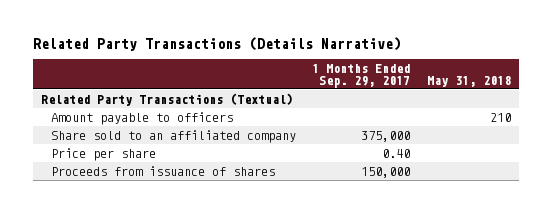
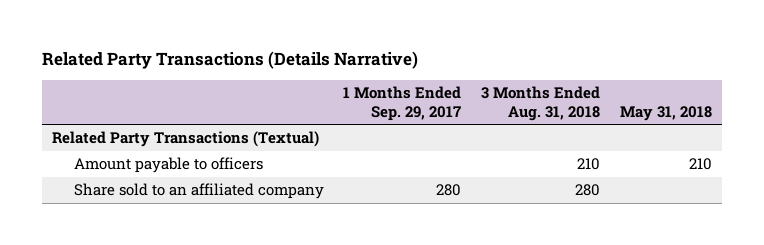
- | 1 Months Ended Sep. 29, 2017 | May 31, 2018
+ | 1 Months Ended Sep. 29, 2017 | 3 Months Ended Aug. 31, 2018 | May 31, 2018
- Share sold to an affiliated company | 375,000 |
- Price per share | 0.40 |
- Proceeds from issuance of shares | 150,000 |
+ Share sold to an affiliated company | 280 | 280 |

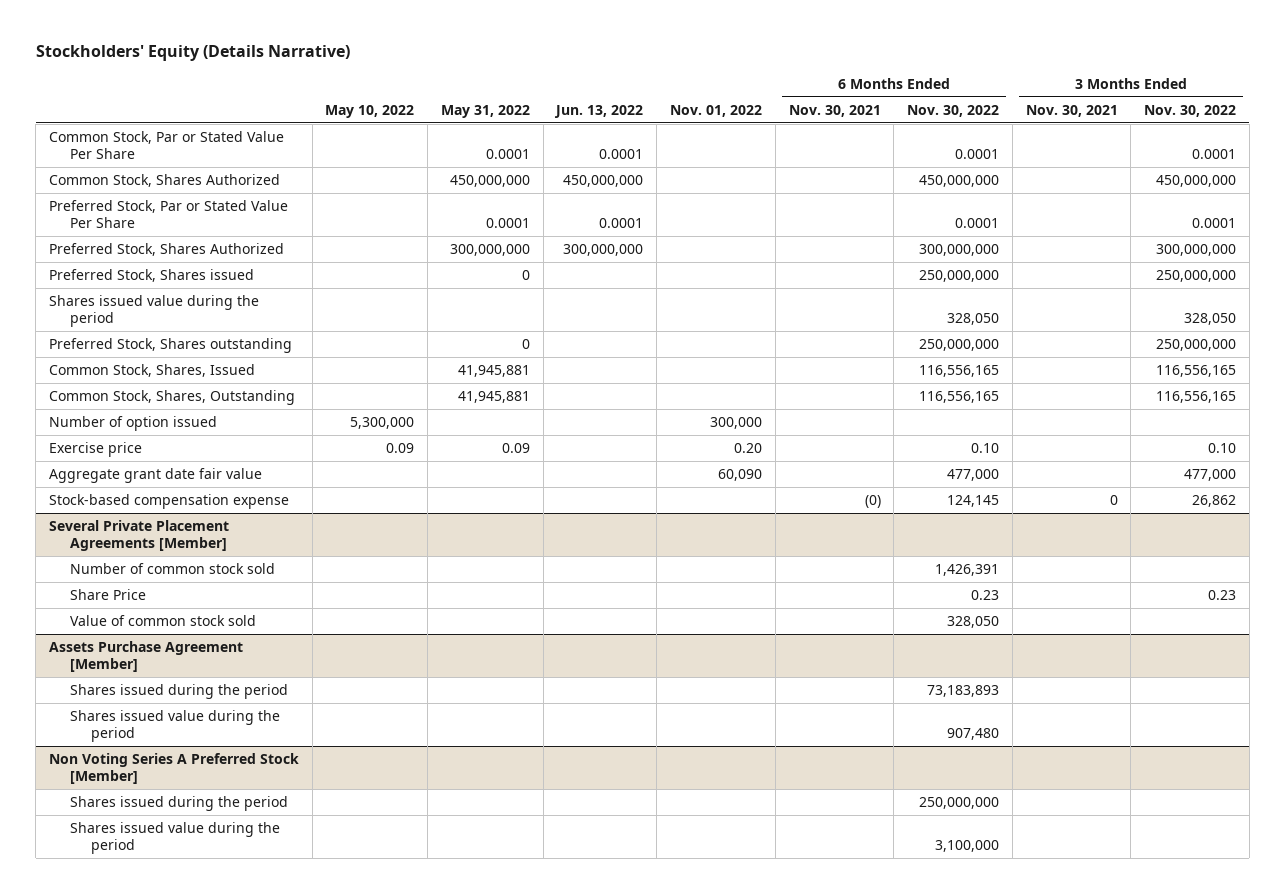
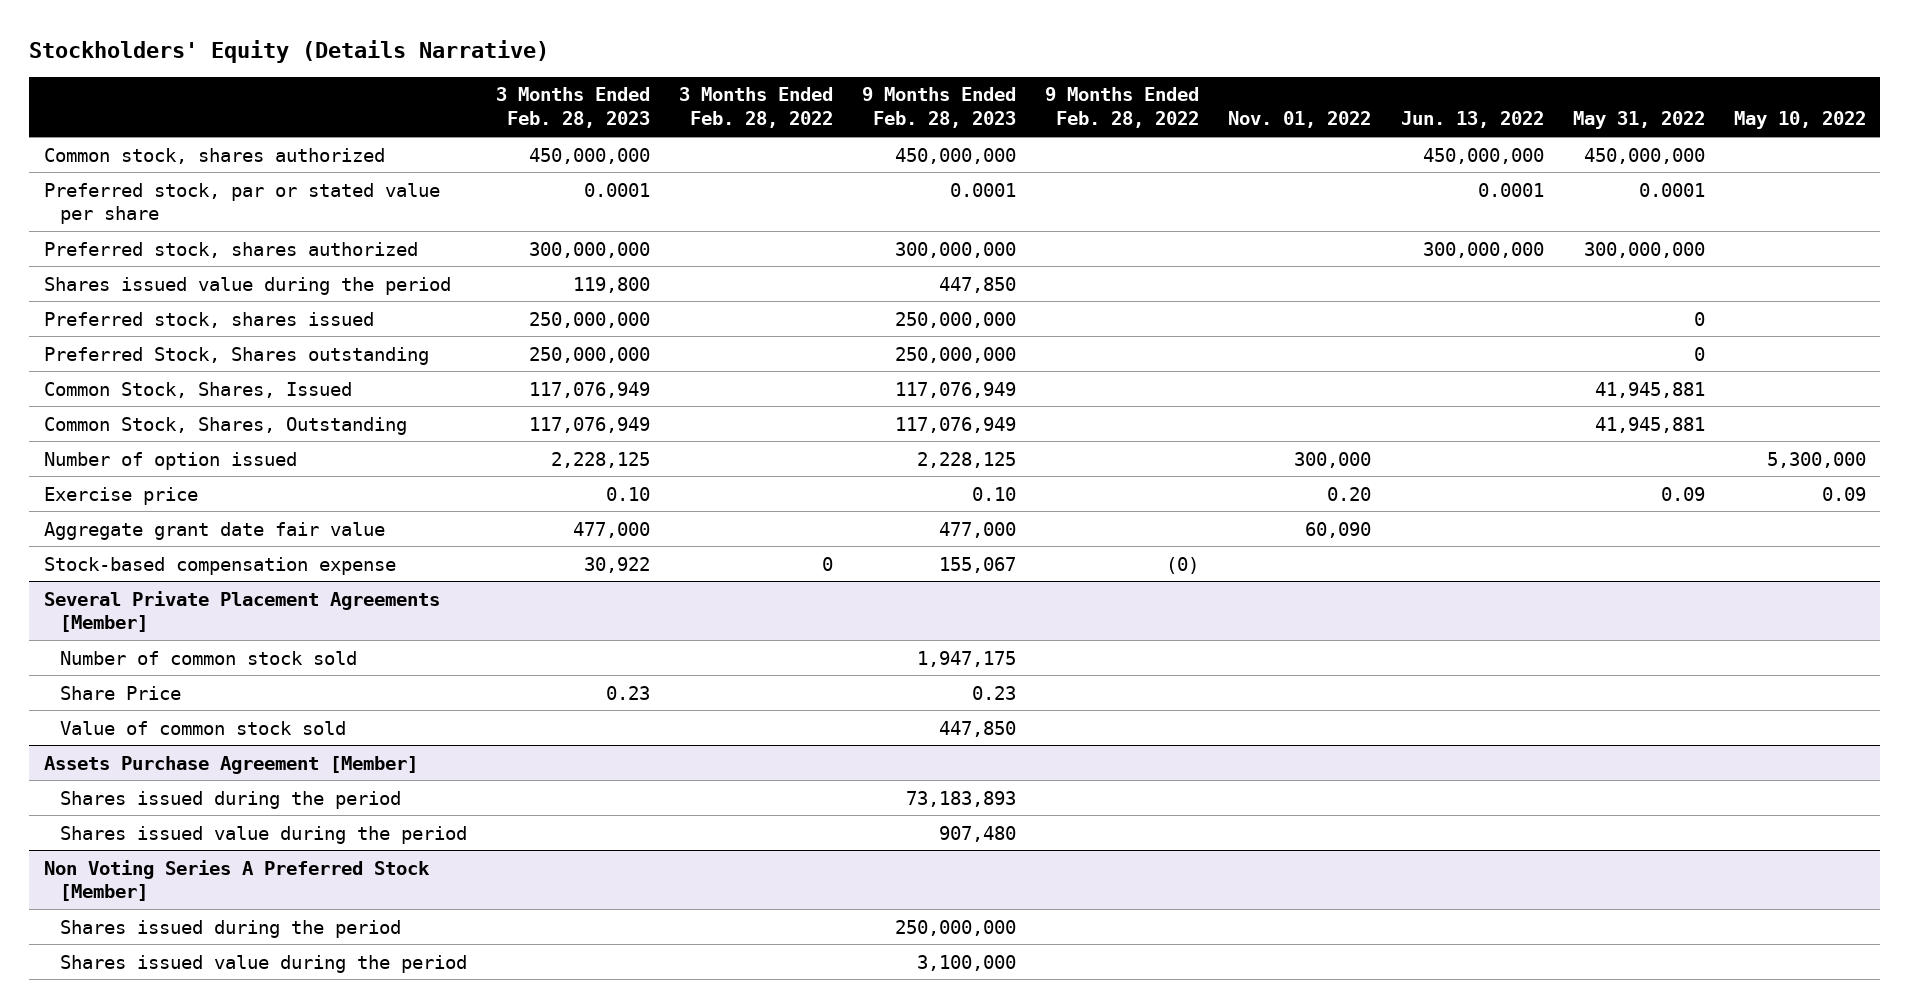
- | May 10, 2022 | May 31, 2022 | Jun. 13, 2022 | Nov. 01, 2022 | 6 Months Ended Nov. 30, 2021 | 6 Months Ended Nov. 30, 2022 | 3 Months Ended Nov. 30, 2021 | 3 Months Ended Nov. 30, 2022
+ | 3 Months Ended Feb. 28, 2023 | 3 Months Ended Feb. 28, 2022 | 9 Months Ended Feb. 28, 2023 | 9 Months Ended Feb. 28, 2022 | Nov. 01, 2022 | Jun. 13, 2022 | May 31, 2022 | May 10, 2022
- Common Stock, Par or Stated Value Per Share | | 0.0001 | 0.0001 | | | 0.0001 | | 0.0001
- Common Stock, Shares Authorized | | 450,000,000 | 450,000,000 | | | 450,000,000 | | 450,000,000
- Preferred Stock, Par or Stated Value Per Share | | 0.0001 | 0.0001 | | | 0.0001 | | 0.0001
- Preferred Stock, Shares Authorized | | 300,000,000 | 300,000,000 | | | 300,000,000 | | 300,000,000
- Preferred Stock, Shares issued | | 0 | | | | 250,000,000 | | 250,000,000
+ Common stock, shares authorized | 450,000,000 | | 450,000,000 | | | 450,000,000 | 450,000,000 |
+ Preferred stock, par or stated value per share | 0.0001 | | 0.0001 | | | 0.0001 | 0.0001 |
+ Preferred stock, shares authorized | 300,000,000 | | 300,000,000 | | | 300,000,000 | 300,000,000 |
+ Preferred stock, shares issued | 250,000,000 | | 250,000,000 | | | | 0 |

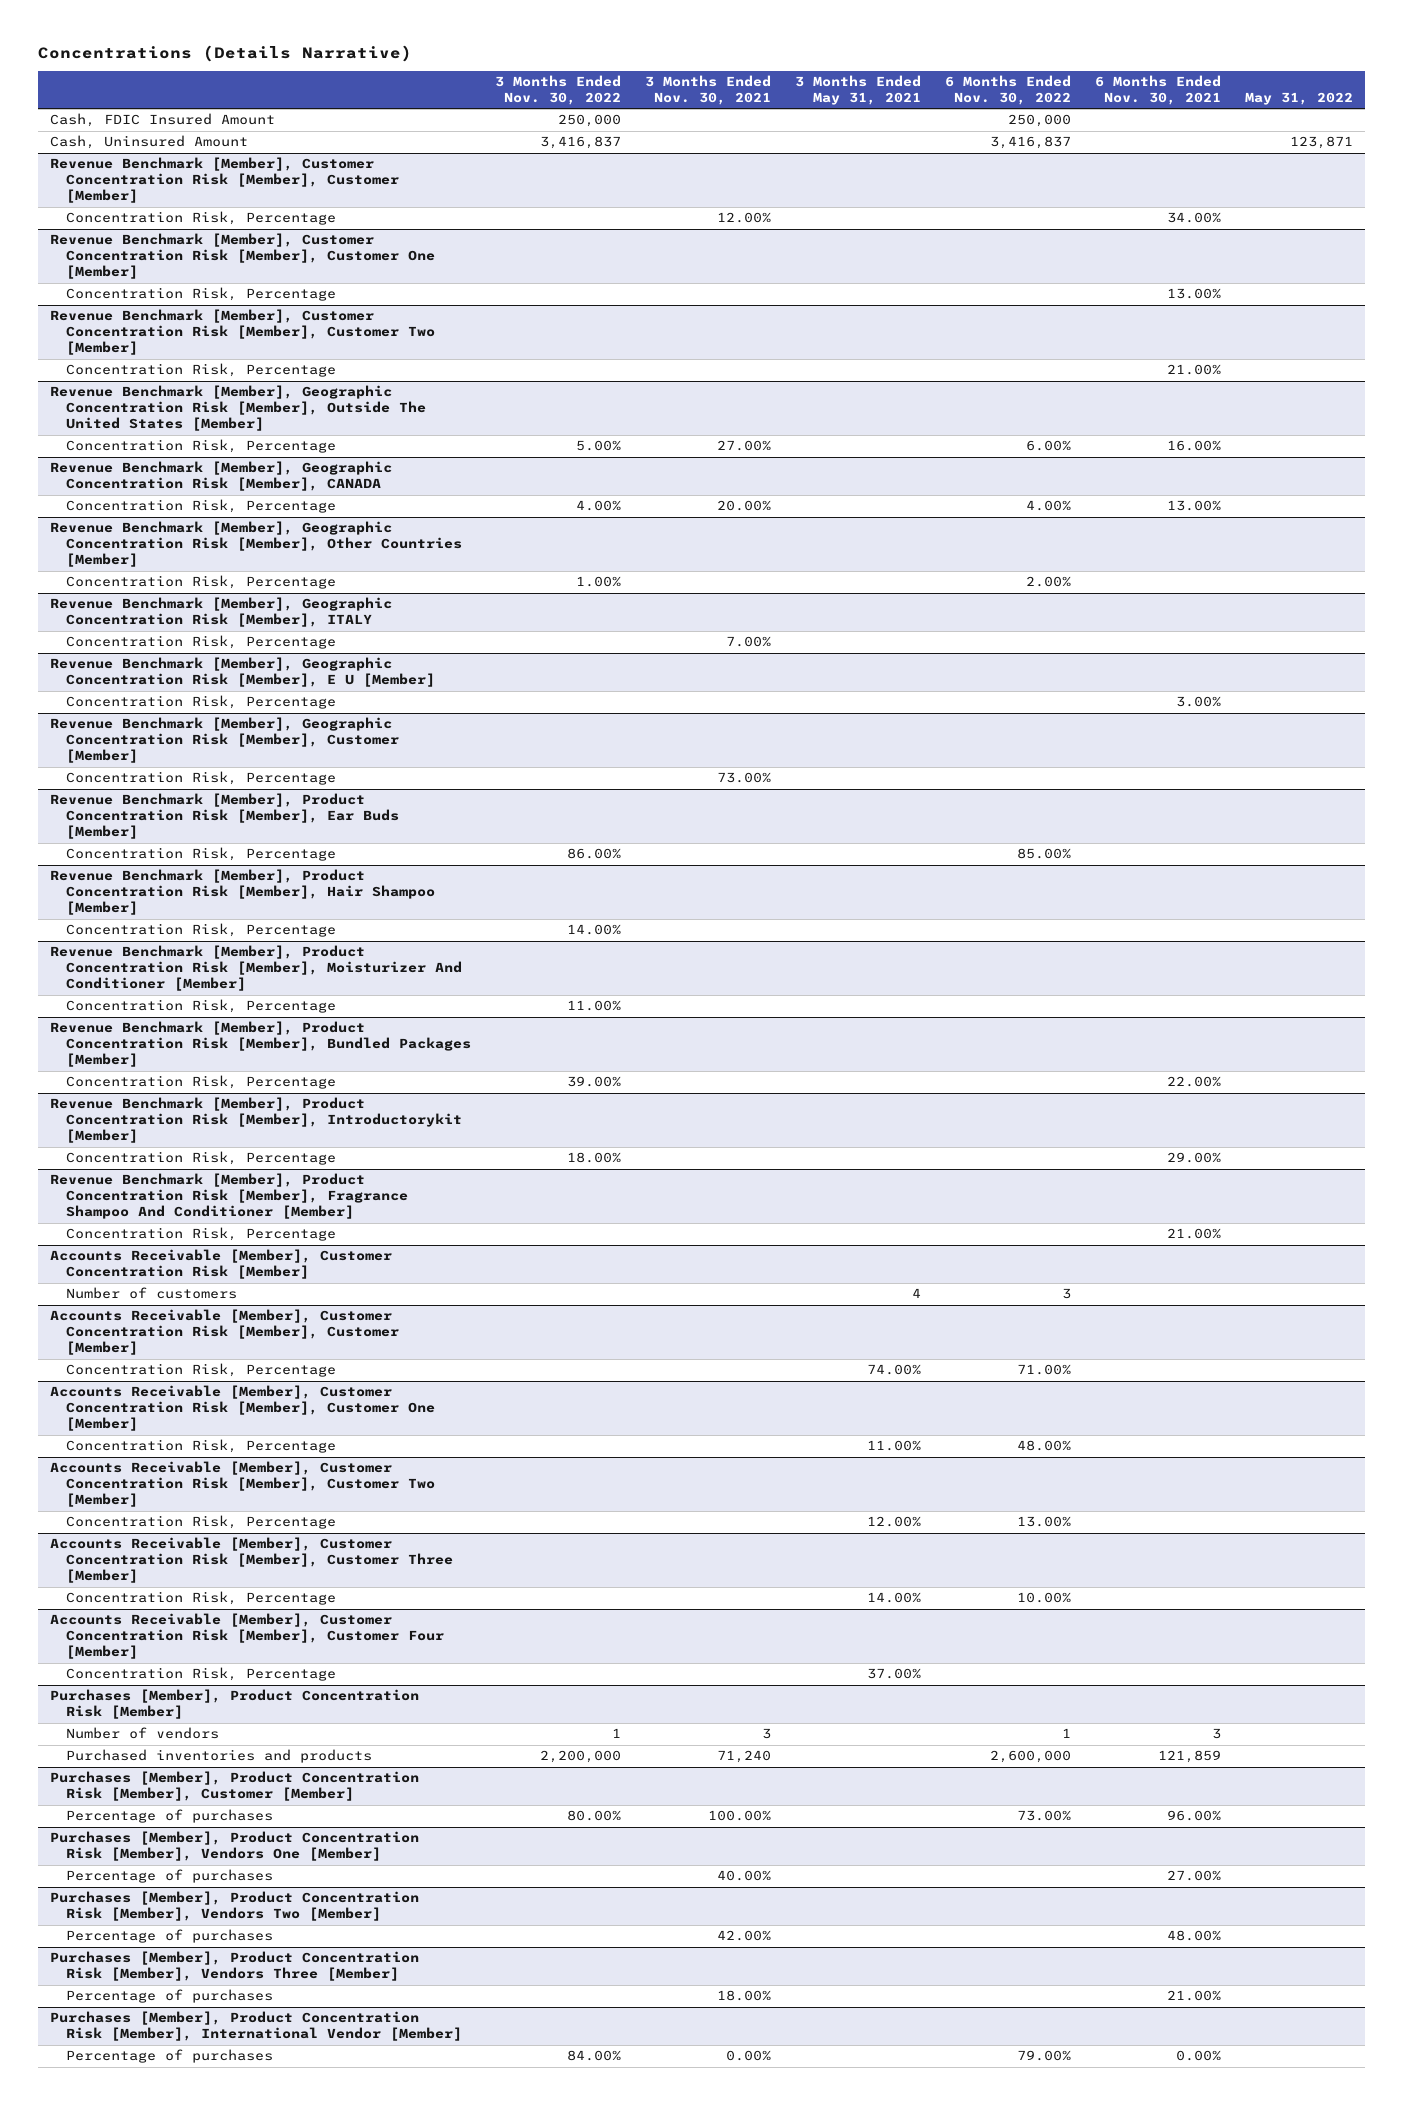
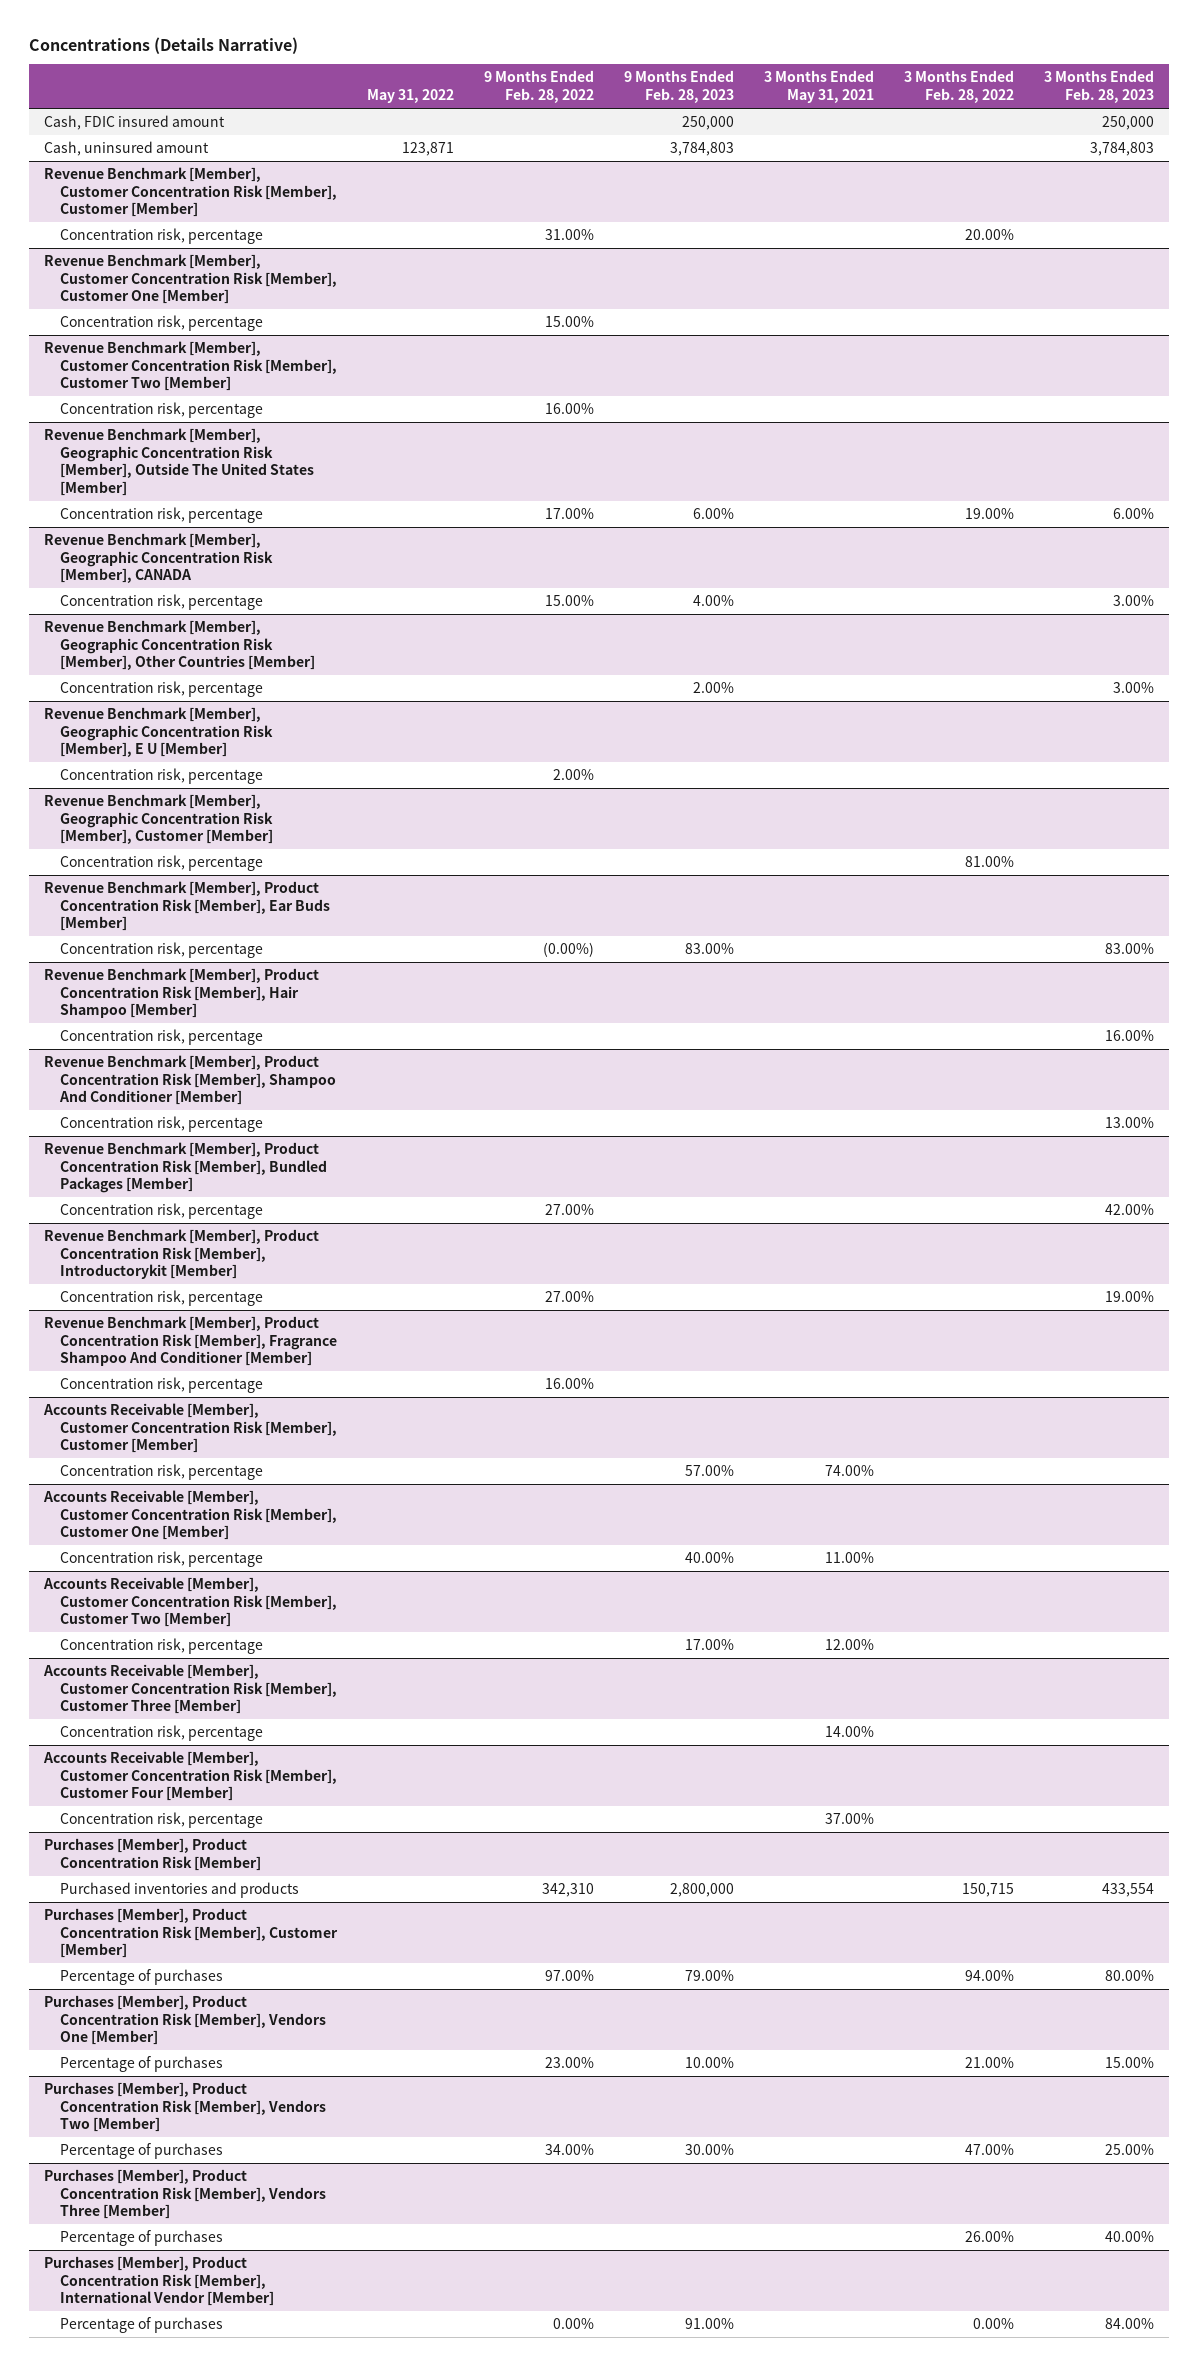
- | 3 Months Ended Nov. 30, 2022 | 3 Months Ended Nov. 30, 2021 | 3 Months Ended May 31, 2021 | 6 Months Ended Nov. 30, 2022 | 6 Months Ended Nov. 30, 2021 | May 31, 2022
+ | May 31, 2022 | 9 Months Ended Feb. 28, 2022 | 9 Months Ended Feb. 28, 2023 | 3 Months Ended May 31, 2021 | 3 Months Ended Feb. 28, 2022 | 3 Months Ended Feb. 28, 2023
- Cash, FDIC Insured Amount | 250,000 | | | 250,000 | |
- Cash, Uninsured Amount | 3,416,837 | | | 3,416,837 | | 123,871
+ Cash, FDIC insured amount | | | 250,000 | | | 250,000
+ Cash, uninsured amount | 123,871 | | 3,784,803 | | | 3,784,803
@ Revenue Benchmark [Member], Customer Concentration Risk [Member], Customer [Member]
- Concentration Risk, Percentage | | 12.00% | | | 34.00% |
+ Concentration risk, percentage | | 31.00% | | | 20.00% |
@ Revenue Benchmark [Member], Customer Concentration Risk [Member], Customer One [Member]
- Concentration Risk, Percentage | | | | | 13.00% |
+ Concentration risk, percentage | | 15.00% | | | |
@ Revenue Benchmark [Member], Customer Concentration Risk [Member], Customer Two [Member]
- Concentration Risk, Percentage | | | | | 21.00% |
+ Concentration risk, percentage | | 16.00% | | | |
@ Revenue Benchmark [Member], Geographic Concentration Risk [Member], Outside The United States [Member]
- Concentration Risk, Percentage | 5.00% | 27.00% | | 6.00% | 16.00% |
+ Concentration risk, percentage | | 17.00% | 6.00% | | 19.00% | 6.00%
@ Revenue Benchmark [Member], Geographic Concentration Risk [Member], CANADA
- Concentration Risk, Percentage | 4.00% | 20.00% | | 4.00% | 13.00% |
+ Concentration risk, percentage | | 15.00% | 4.00% | | | 3.00%
@ Revenue Benchmark [Member], Geographic Concentration Risk [Member], Other Countries [Member]
- Concentration Risk, Percentage | 1.00% | | | 2.00% | |
- Revenue Benchmark [Member], Geographic Concentration Risk [Member], ITALY
- Concentration Risk, Percentage | | 7.00% | | | |
@ Revenue Benchmark [Member], Geographic Concentration Risk [Member], Other Countries [Member]
+ Concentration risk, percentage | | | 2.00% | | | 3.00%
@ Revenue Benchmark [Member], Geographic Concentration Risk [Member], E U [Member]
- Concentration Risk, Percentage | | | | | 3.00% |
+ Concentration risk, percentage | | 2.00% | | | |
@ Revenue Benchmark [Member], Geographic Concentration Risk [Member], Customer [Member]
- Concentration Risk, Percentage | | 73.00% | | | |
+ Concentration risk, percentage | | | | | 81.00% |
@ Revenue Benchmark [Member], Product Concentration Risk [Member], Ear Buds [Member]
- Concentration Risk, Percentage | 86.00% | | | 85.00% | |
+ Concentration risk, percentage | | (0.00%) | 83.00% | | | 83.00%
@ Revenue Benchmark [Member], Product Concentration Risk [Member], Hair Shampoo [Member]
- Concentration Risk, Percentage | 14.00% | | | | |
- Revenue Benchmark [Member], Product Concentration Risk [Member], Moisturizer And Conditioner [Member]
- Concentration Risk, Percentage | 11.00% | | | | |
@ Revenue Benchmark [Member], Product Concentration Risk [Member], Hair Shampoo [Member]
+ Concentration risk, percentage | | | | | | 16.00%
+ Revenue Benchmark [Member], Product Concentration Risk [Member], Shampoo And Conditioner [Member]
+ Concentration risk, percentage | | | | | | 13.00%
@ Revenue Benchmark [Member], Product Concentration Risk [Member], Bundled Packages [Member]
- Concentration Risk, Percentage | 39.00% | | | | 22.00% |
+ Concentration risk, percentage | | 27.00% | | | | 42.00%
@ Revenue Benchmark [Member], Product Concentration Risk [Member], Introductorykit [Member]
- Concentration Risk, Percentage | 18.00% | | | | 29.00% |
+ Concentration risk, percentage | | 27.00% | | | | 19.00%
@ Revenue Benchmark [Member], Product Concentration Risk [Member], Fragrance Shampoo And Conditioner [Member]
- Concentration Risk, Percentage | | | | | 21.00% |
- Accounts Receivable [Member], Customer Concentration Risk [Member]
- Number of customers | | | 4 | 3 | |
@ Revenue Benchmark [Member], Product Concentration Risk [Member], Fragrance Shampoo And Conditioner [Member]
+ Concentration risk, percentage | | 16.00% | | | |
@ Accounts Receivable [Member], Customer Concentration Risk [Member], Customer [Member]
- Concentration Risk, Percentage | | | 74.00% | 71.00% | |
+ Concentration risk, percentage | | | 57.00% | 74.00% | |
@ Accounts Receivable [Member], Customer Concentration Risk [Member], Customer One [Member]
- Concentration Risk, Percentage | | | 11.00% | 48.00% | |
+ Concentration risk, percentage | | | 40.00% | 11.00% | |
@ Accounts Receivable [Member], Customer Concentration Risk [Member], Customer Two [Member]
- Concentration Risk, Percentage | | | 12.00% | 13.00% | |
+ Concentration risk, percentage | | | 17.00% | 12.00% | |
@ Accounts Receivable [Member], Customer Concentration Risk [Member], Customer Three [Member]
- Concentration Risk, Percentage | | | 14.00% | 10.00% | |
+ Concentration risk, percentage | | | | 14.00% | |
@ Accounts Receivable [Member], Customer Concentration Risk [Member], Customer Four [Member]
- Concentration Risk, Percentage | | | 37.00% | | |
+ Concentration risk, percentage | | | | 37.00% | |
@ Purchases [Member], Product Concentration Risk [Member]
- Number of vendors | 1 | 3 | | 1 | 3 |

